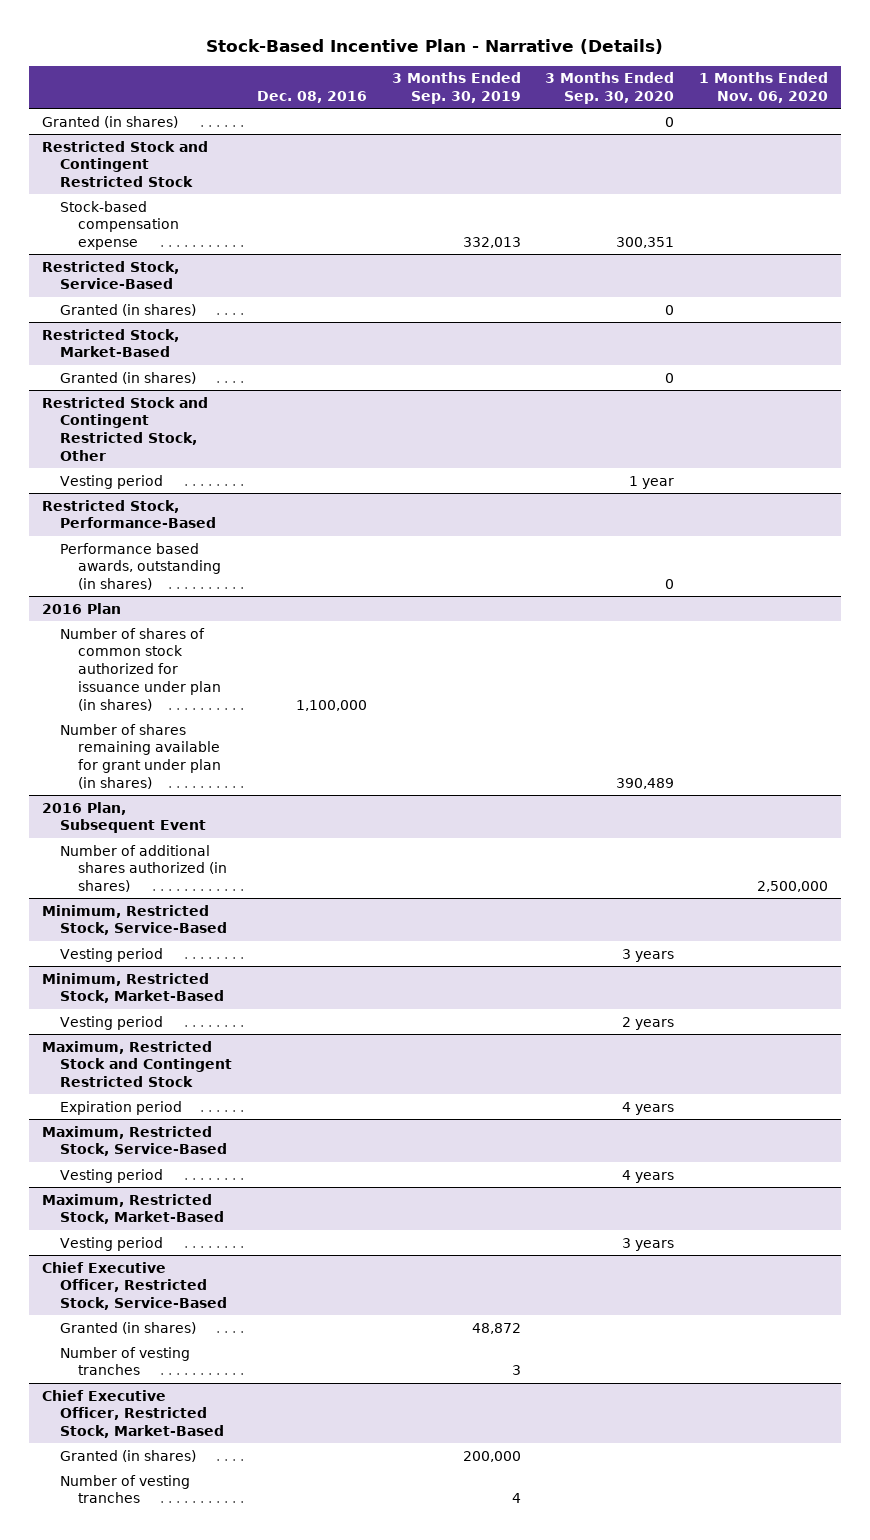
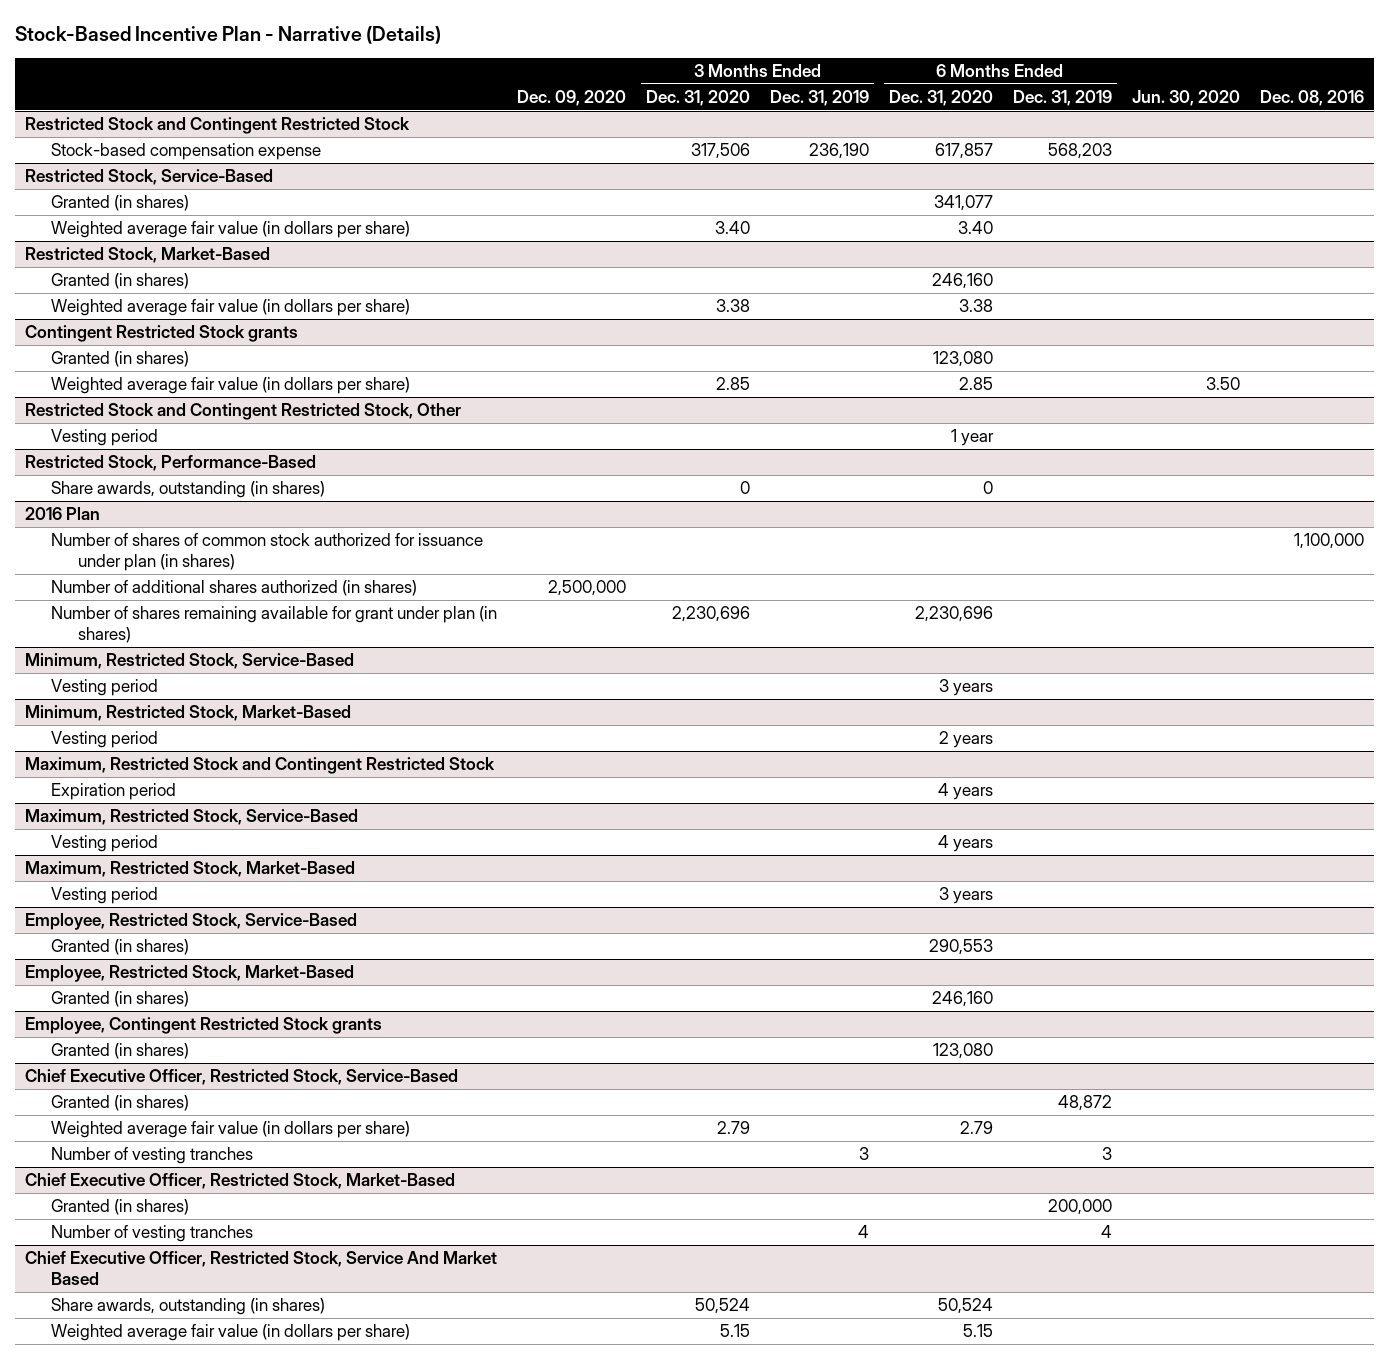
- | Dec. 08, 2016 | 3 Months Ended Sep. 30, 2019 | 3 Months Ended Sep. 30, 2020 | 1 Months Ended Nov. 06, 2020
+ | Dec. 09, 2020 | 3 Months Ended Dec. 31, 2020 | 3 Months Ended Dec. 31, 2019 | 6 Months Ended Dec. 31, 2020 | 6 Months Ended Dec. 31, 2019 | Jun. 30, 2020 | Dec. 08, 2016
- Granted (in shares) | | | 0 |
@ Restricted Stock, Service-Based
+ Weighted average fair value (in dollars per share) | | 3.40 | | 3.40 | | |
@ Restricted Stock, Market-Based
+ Weighted average fair value (in dollars per share) | | 3.38 | | 3.38 | | |
+ Contingent Restricted Stock grants
+ Granted (in shares) | | | | 123,080 | | |
+ Weighted average fair value (in dollars per share) | | 2.85 | | 2.85 | | 3.50 |
@ Restricted Stock, Performance-Based
- Performance based awards, outstanding (in shares) | | | 0 |
+ Share awards, outstanding (in shares) | | 0 | | 0 | | |
@ 2016 Plan
+ Number of additional shares authorized (in shares) | 2,500,000 | | | | | |
- 2016 Plan, Subsequent Event
- Number of additional shares authorized (in shares) | | | | 2,500,000
+ Employee, Restricted Stock, Service-Based
+ Granted (in shares) | | | | 290,553 | | |
+ Employee, Restricted Stock, Market-Based
+ Granted (in shares) | | | | 246,160 | | |
+ Employee, Contingent Restricted Stock grants
+ Granted (in shares) | | | | 123,080 | | |
@ Chief Executive Officer, Restricted Stock, Service-Based
+ Weighted average fair value (in dollars per share) | | 2.79 | | 2.79 | | |
+ Chief Executive Officer, Restricted Stock, Service And Market Based
+ Share awards, outstanding (in shares) | | 50,524 | | 50,524 | | |
+ Weighted average fair value (in dollars per share) | | 5.15 | | 5.15 | | |

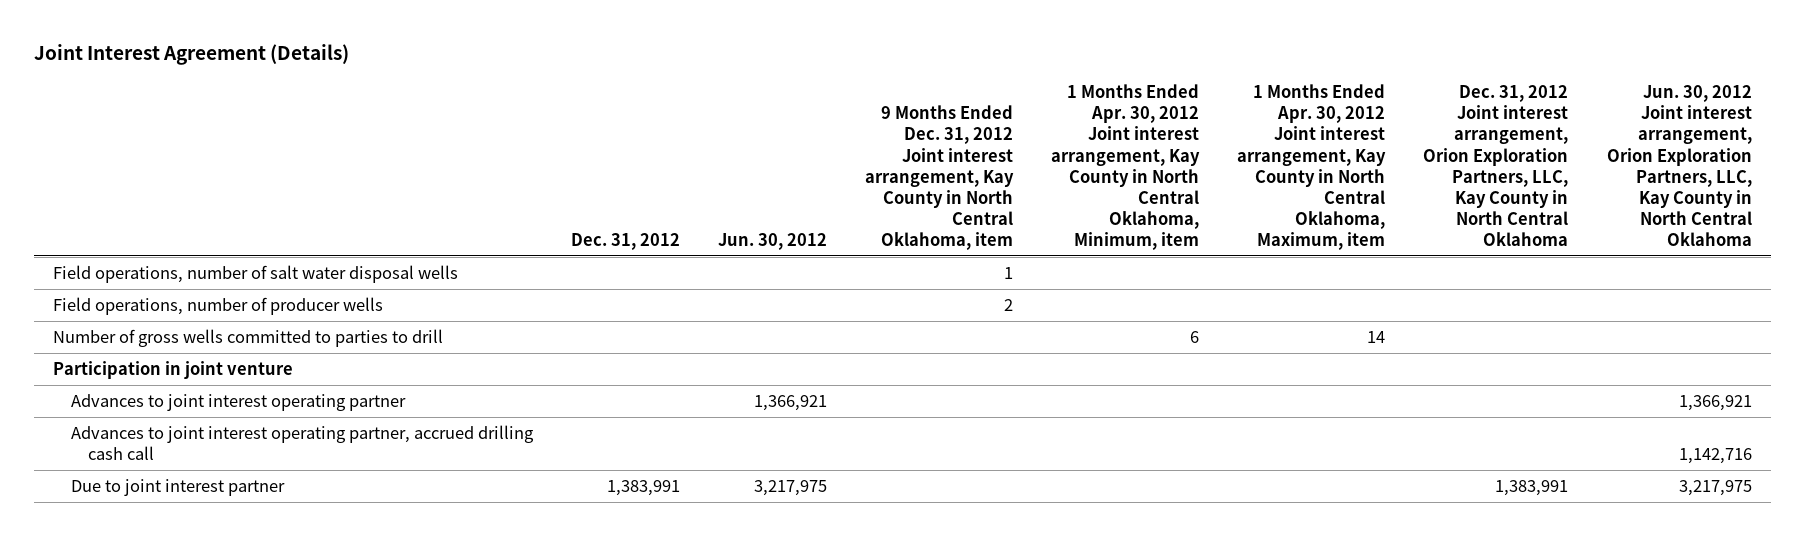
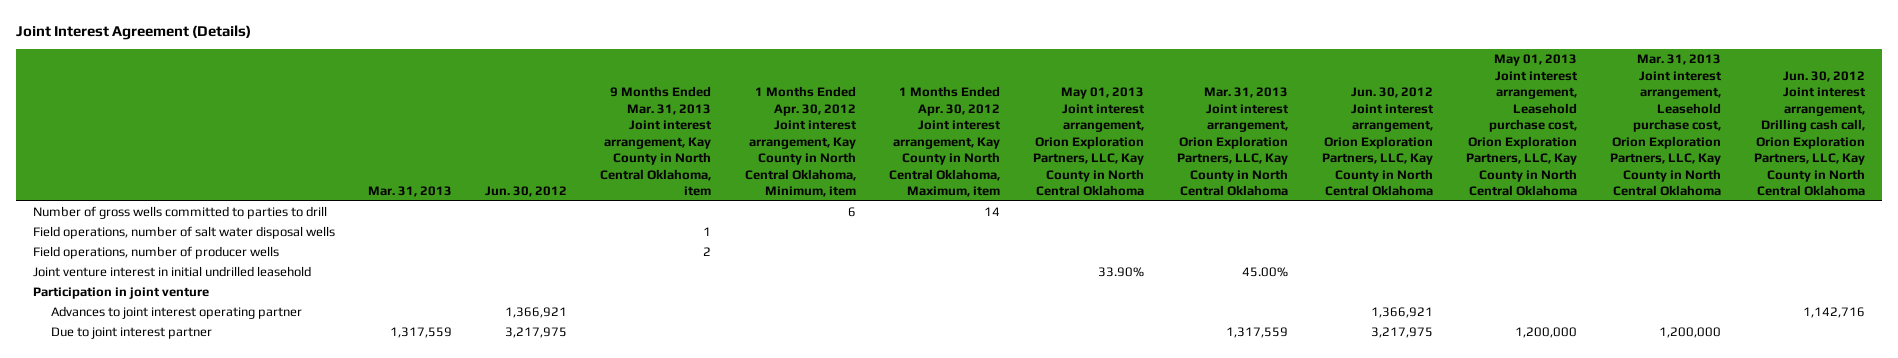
- | Dec. 31, 2012 | Jun. 30, 2012 | 9 Months Ended Dec. 31, 2012 Joint interest arrangement, Kay County in North Central Oklahoma, item | 1 Months Ended Apr. 30, 2012 Joint interest arrangement, Kay County in North Central Oklahoma, Minimum, item | 1 Months Ended Apr. 30, 2012 Joint interest arrangement, Kay County in North Central Oklahoma, Maximum, item | Dec. 31, 2012 Joint interest arrangement, Orion Exploration Partners, LLC, Kay County in North Central Oklahoma | Jun. 30, 2012 Joint interest arrangement, Orion Exploration Partners, LLC, Kay County in North Central Oklahoma
+ | Mar. 31, 2013 | Jun. 30, 2012 | 9 Months Ended Mar. 31, 2013 Joint interest arrangement, Kay County in North Central Oklahoma, item | 1 Months Ended Apr. 30, 2012 Joint interest arrangement, Kay County in North Central Oklahoma, Minimum, item | 1 Months Ended Apr. 30, 2012 Joint interest arrangement, Kay County in North Central Oklahoma, Maximum, item | May 01, 2013 Joint interest arrangement, Orion Exploration Partners, LLC, Kay County in North Central Oklahoma | Mar. 31, 2013 Joint interest arrangement, Orion Exploration Partners, LLC, Kay County in North Central Oklahoma | Jun. 30, 2012 Joint interest arrangement, Orion Exploration Partners, LLC, Kay County in North Central Oklahoma | May 01, 2013 Joint interest arrangement, Leasehold purchase cost, Orion Exploration Partners, LLC, Kay County in North Central Oklahoma | Mar. 31, 2013 Joint interest arrangement, Leasehold purchase cost, Orion Exploration Partners, LLC, Kay County in North Central Oklahoma | Jun. 30, 2012 Joint interest arrangement, Drilling cash call, Orion Exploration Partners, LLC, Kay County in North Central Oklahoma
moved up: Number of gross wells committed to parties to drill | | | | 6 | 14 | | | | | |
+ Joint venture interest in initial undrilled leasehold | | | | | | 33.90% | 45.00% | | | |
- Advances to joint interest operating partner, accrued drilling cash call | | | | | | | 1,142,716

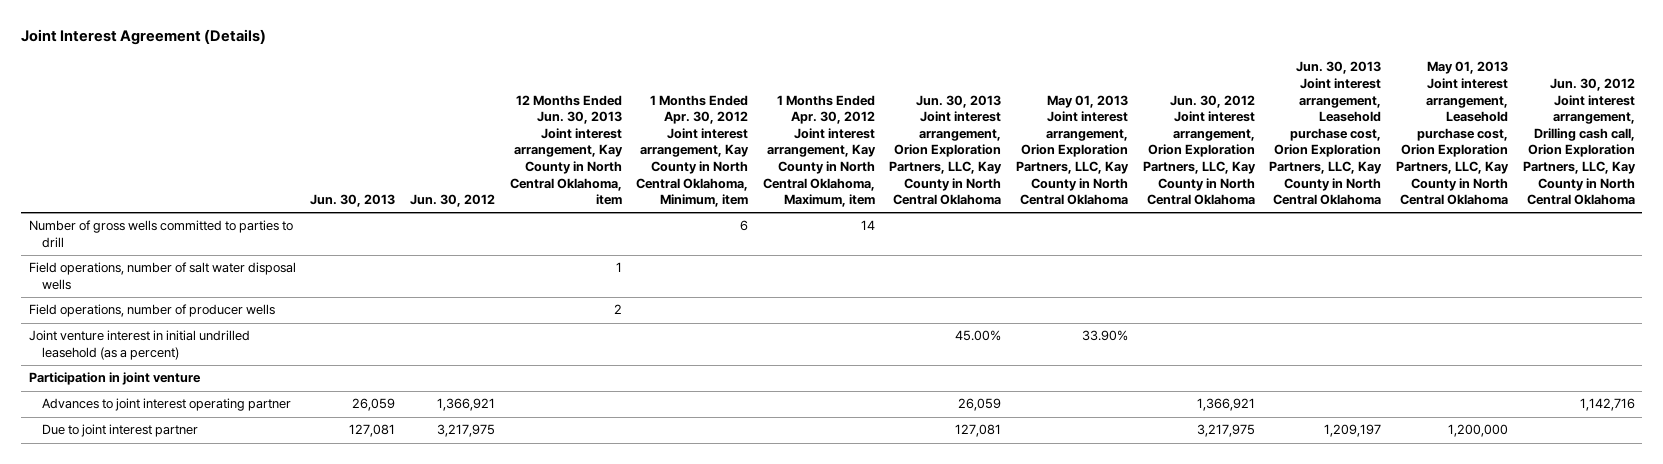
- | Mar. 31, 2013 | Jun. 30, 2012 | 9 Months Ended Mar. 31, 2013 Joint interest arrangement, Kay County in North Central Oklahoma, item | 1 Months Ended Apr. 30, 2012 Joint interest arrangement, Kay County in North Central Oklahoma, Minimum, item | 1 Months Ended Apr. 30, 2012 Joint interest arrangement, Kay County in North Central Oklahoma, Maximum, item | May 01, 2013 Joint interest arrangement, Orion Exploration Partners, LLC, Kay County in North Central Oklahoma | Mar. 31, 2013 Joint interest arrangement, Orion Exploration Partners, LLC, Kay County in North Central Oklahoma | Jun. 30, 2012 Joint interest arrangement, Orion Exploration Partners, LLC, Kay County in North Central Oklahoma | May 01, 2013 Joint interest arrangement, Leasehold purchase cost, Orion Exploration Partners, LLC, Kay County in North Central Oklahoma | Mar. 31, 2013 Joint interest arrangement, Leasehold purchase cost, Orion Exploration Partners, LLC, Kay County in North Central Oklahoma | Jun. 30, 2012 Joint interest arrangement, Drilling cash call, Orion Exploration Partners, LLC, Kay County in North Central Oklahoma
+ | Jun. 30, 2013 | Jun. 30, 2012 | 12 Months Ended Jun. 30, 2013 Joint interest arrangement, Kay County in North Central Oklahoma, item | 1 Months Ended Apr. 30, 2012 Joint interest arrangement, Kay County in North Central Oklahoma, Minimum, item | 1 Months Ended Apr. 30, 2012 Joint interest arrangement, Kay County in North Central Oklahoma, Maximum, item | Jun. 30, 2013 Joint interest arrangement, Orion Exploration Partners, LLC, Kay County in North Central Oklahoma | May 01, 2013 Joint interest arrangement, Orion Exploration Partners, LLC, Kay County in North Central Oklahoma | Jun. 30, 2012 Joint interest arrangement, Orion Exploration Partners, LLC, Kay County in North Central Oklahoma | Jun. 30, 2013 Joint interest arrangement, Leasehold purchase cost, Orion Exploration Partners, LLC, Kay County in North Central Oklahoma | May 01, 2013 Joint interest arrangement, Leasehold purchase cost, Orion Exploration Partners, LLC, Kay County in North Central Oklahoma | Jun. 30, 2012 Joint interest arrangement, Drilling cash call, Orion Exploration Partners, LLC, Kay County in North Central Oklahoma
- Joint venture interest in initial undrilled leasehold | | | | | | 33.90% | 45.00% | | | |
+ Joint venture interest in initial undrilled leasehold (as a percent) | | | | | | 45.00% | 33.90% | | | |

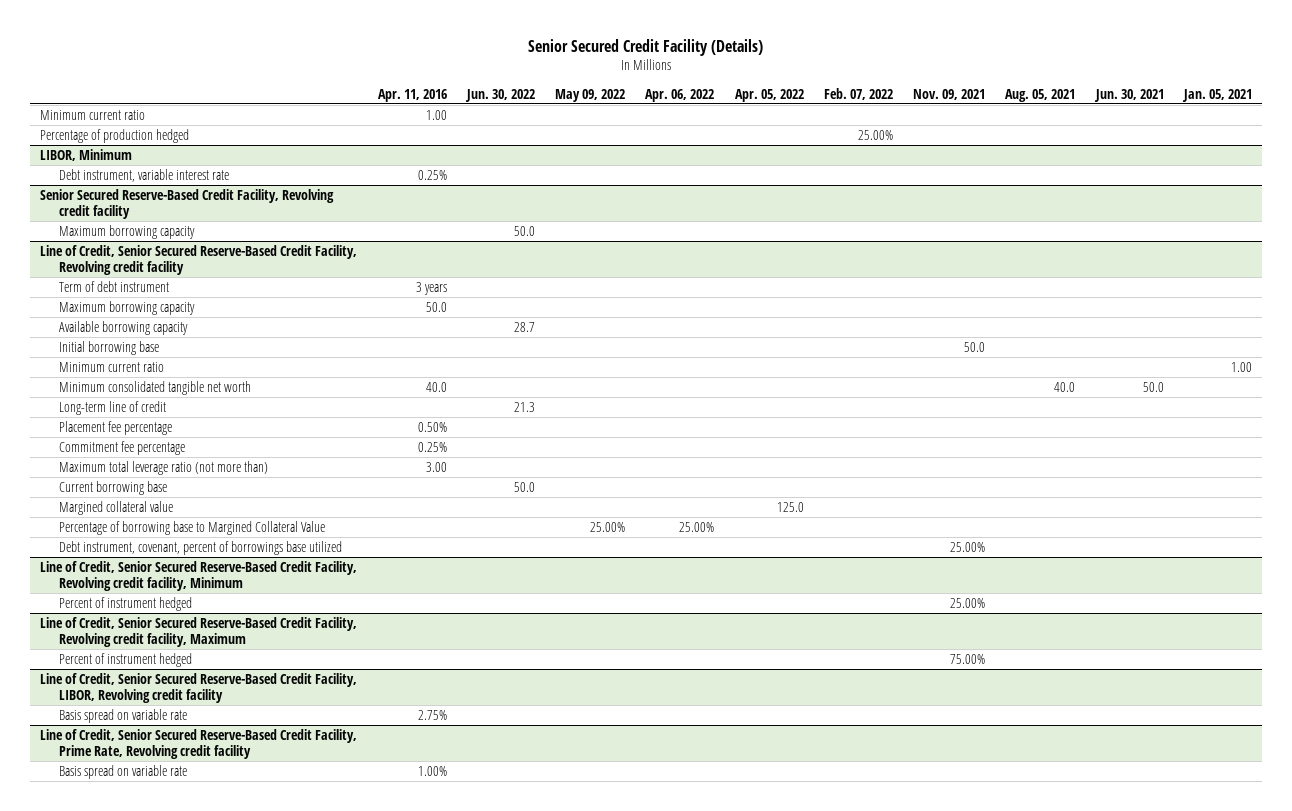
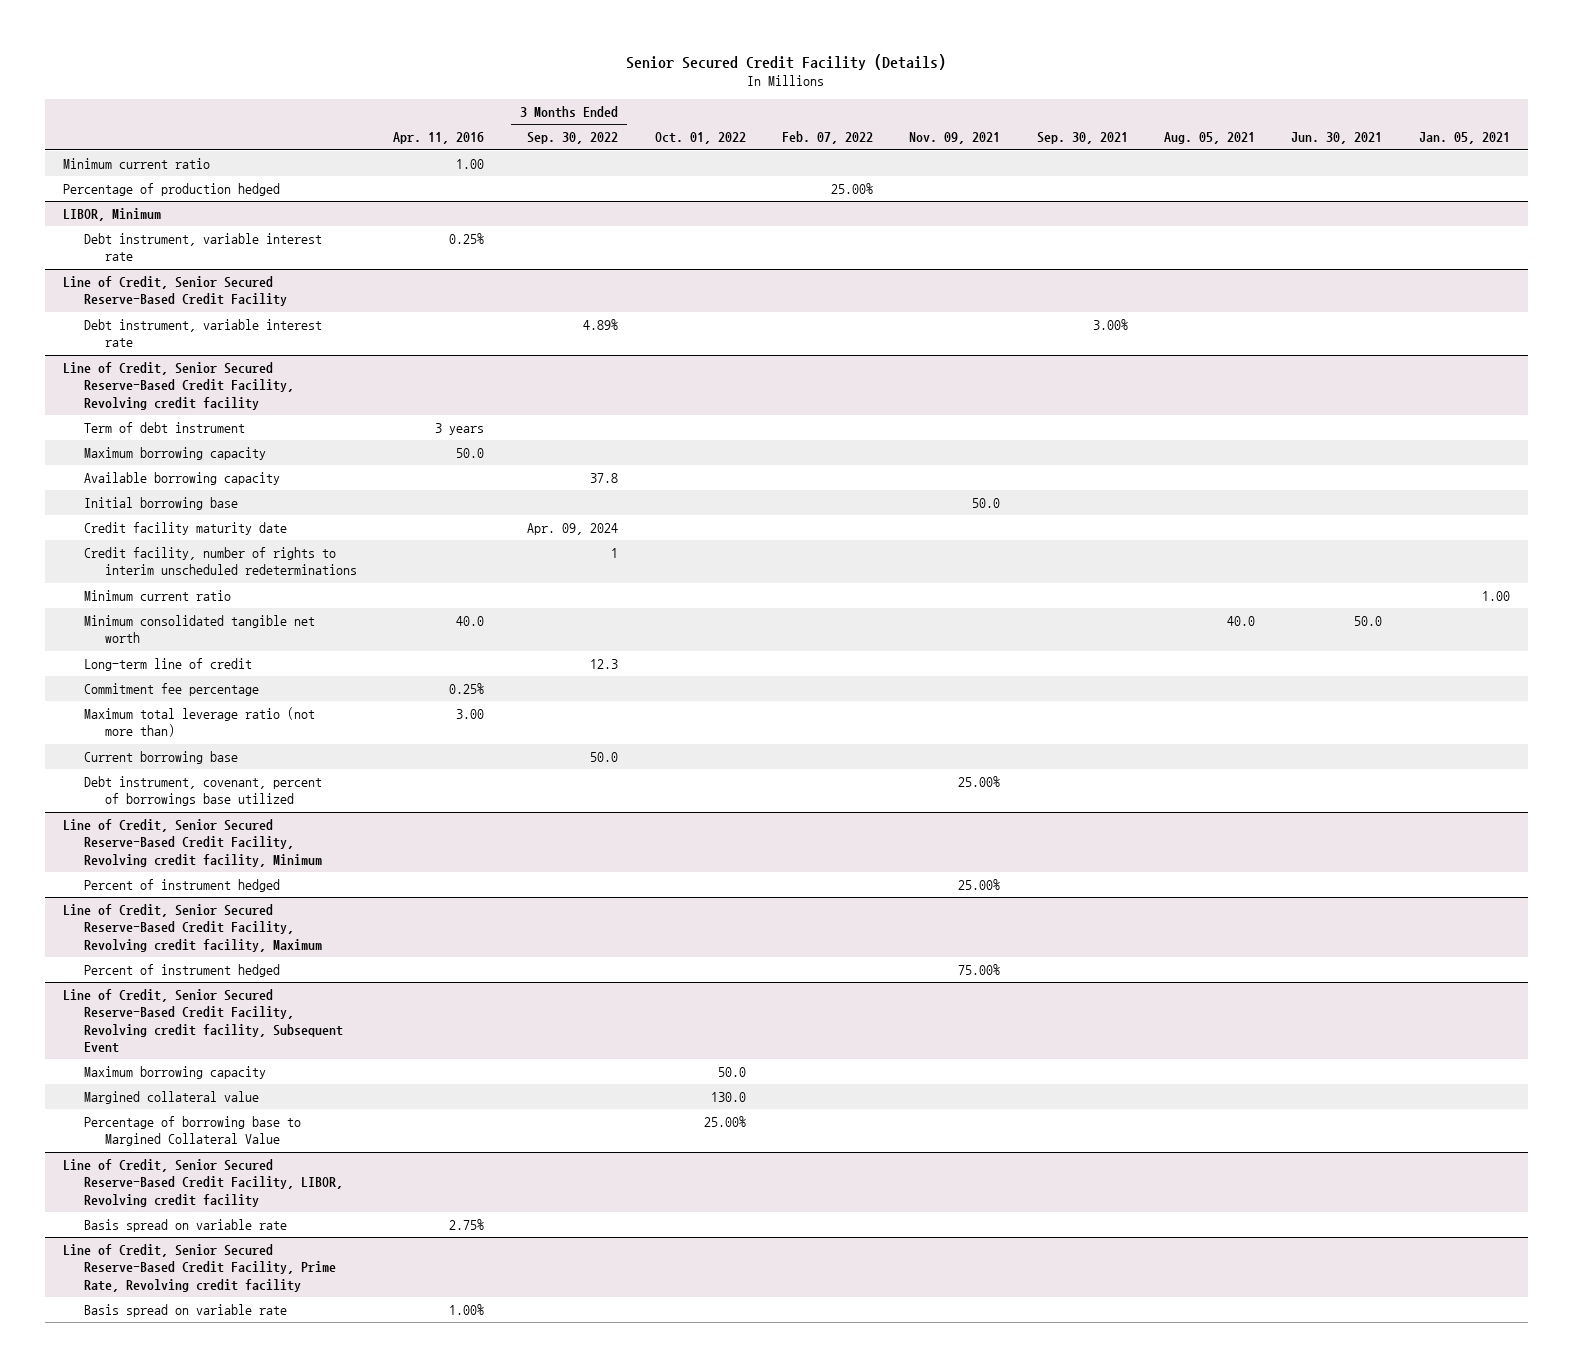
- | Apr. 11, 2016 | Jun. 30, 2022 | May 09, 2022 | Apr. 06, 2022 | Apr. 05, 2022 | Feb. 07, 2022 | Nov. 09, 2021 | Aug. 05, 2021 | Jun. 30, 2021 | Jan. 05, 2021
+ | Apr. 11, 2016 | 3 Months Ended Sep. 30, 2022 | Oct. 01, 2022 | Feb. 07, 2022 | Nov. 09, 2021 | Sep. 30, 2021 | Aug. 05, 2021 | Jun. 30, 2021 | Jan. 05, 2021
- Senior Secured Reserve-Based Credit Facility, Revolving credit facility
- Maximum borrowing capacity | | 50.0 | | | | | | | |
+ Line of Credit, Senior Secured Reserve-Based Credit Facility
+ Debt instrument, variable interest rate | | 4.89% | | | | 3.00% | | |
@ Line of Credit, Senior Secured Reserve-Based Credit Facility, Revolving credit facility
+ Credit facility maturity date | | Apr. 09, 2024 | | | | | | |
+ Credit facility, number of rights to interim unscheduled redeterminations | | 1 | | | | | | |
- Placement fee percentage | 0.50% | | | | | | | | |
- Margined collateral value | | | | | 125.0 | | | | |
- Percentage of borrowing base to Margined Collateral Value | | | 25.00% | 25.00% | | | | | |
+ Line of Credit, Senior Secured Reserve-Based Credit Facility, Revolving credit facility, Subsequent Event
+ Maximum borrowing capacity | | | 50.0 | | | | | |
+ Margined collateral value | | | 130.0 | | | | | |
+ Percentage of borrowing base to Margined Collateral Value | | | 25.00% | | | | | |

